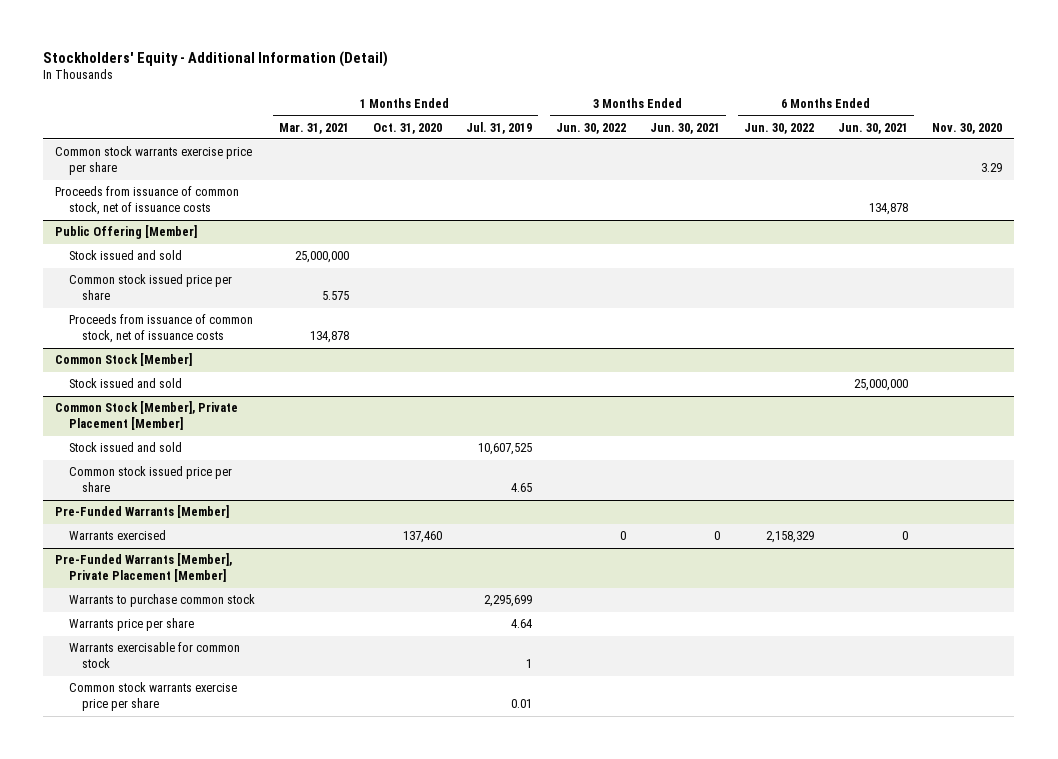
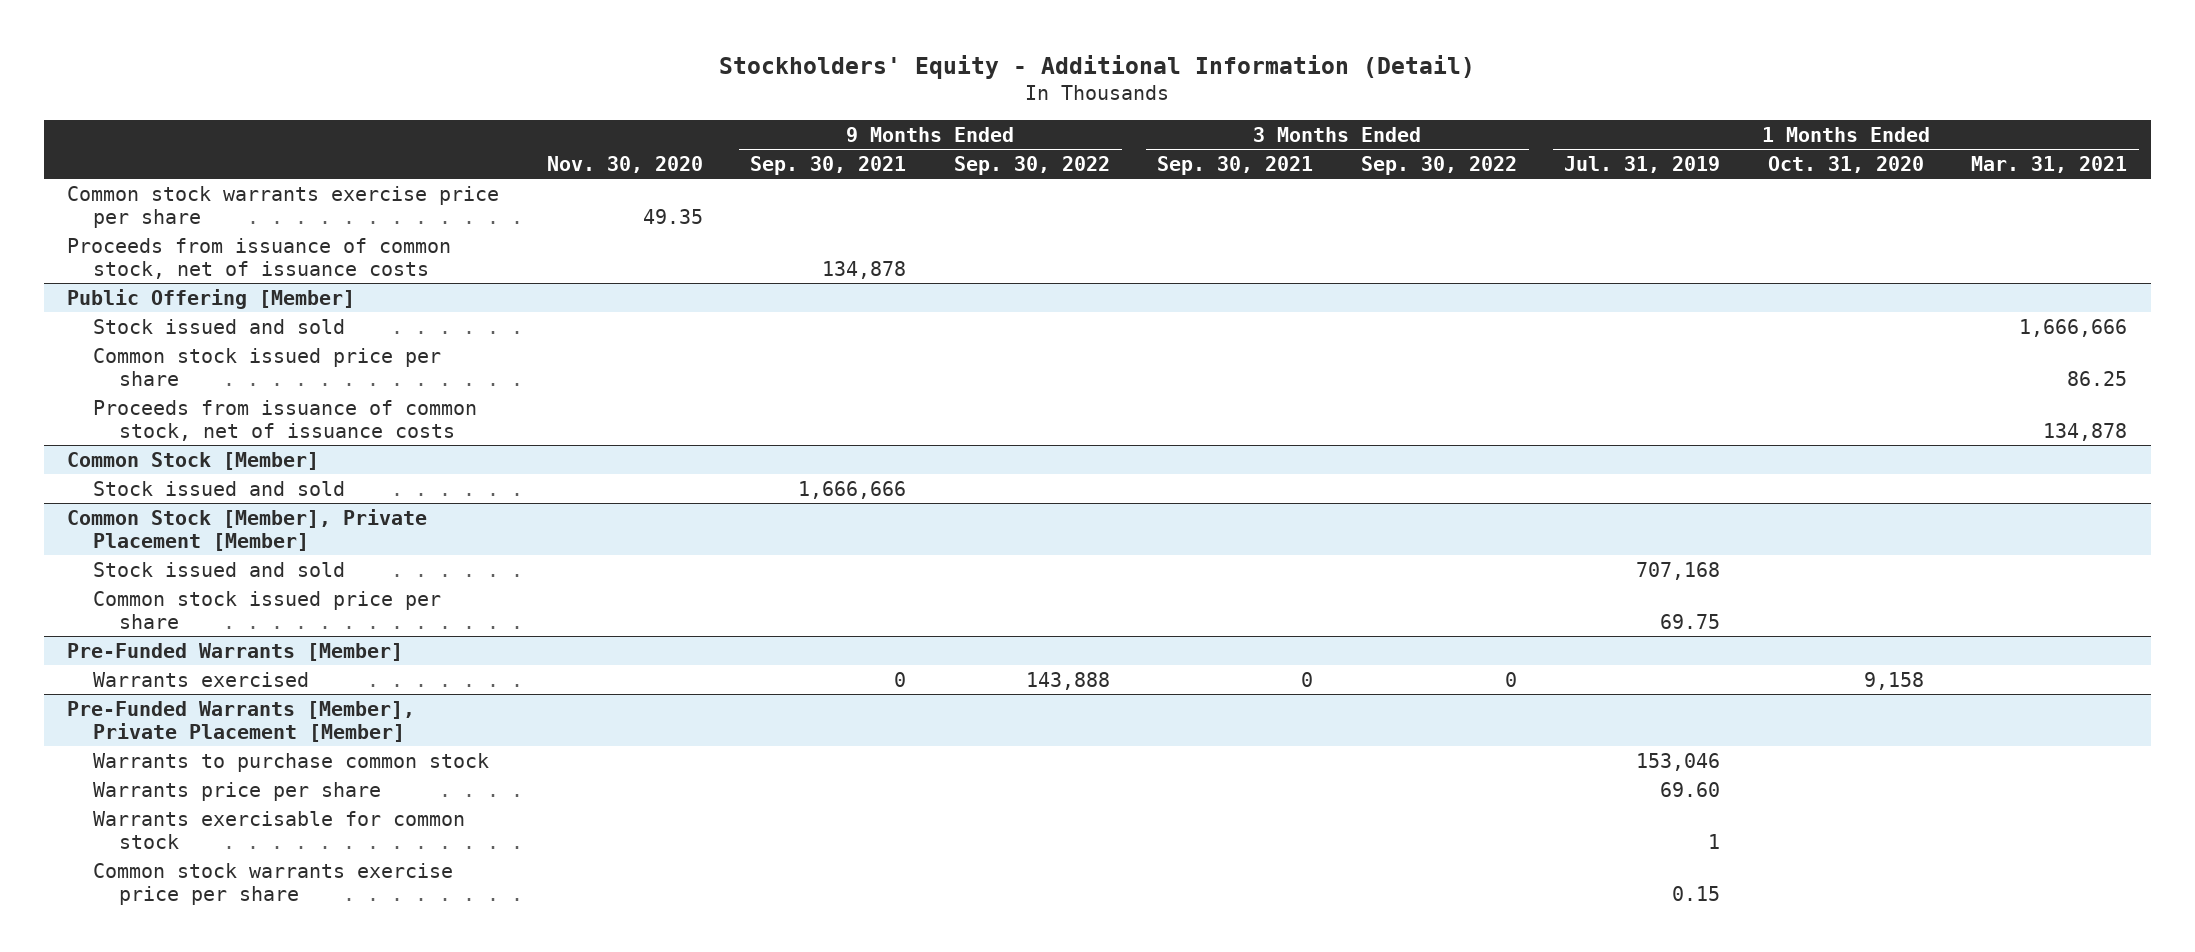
- | 1 Months Ended Mar. 31, 2021 | 1 Months Ended Oct. 31, 2020 | 1 Months Ended Jul. 31, 2019 | 3 Months Ended Jun. 30, 2022 | 3 Months Ended Jun. 30, 2021 | 6 Months Ended Jun. 30, 2022 | 6 Months Ended Jun. 30, 2021 | Nov. 30, 2020
+ | Nov. 30, 2020 | 9 Months Ended Sep. 30, 2021 | 9 Months Ended Sep. 30, 2022 | 3 Months Ended Sep. 30, 2021 | 3 Months Ended Sep. 30, 2022 | 1 Months Ended Jul. 31, 2019 | 1 Months Ended Oct. 31, 2020 | 1 Months Ended Mar. 31, 2021
- Common stock warrants exercise price per share | | | | | | | | 3.29
+ Common stock warrants exercise price per share | 49.35 | | | | | | |
@ Public Offering [Member]
- Stock issued and sold | 25,000,000 | | | | | | |
- Common stock issued price per share | 5.575 | | | | | | |
+ Stock issued and sold | | | | | | | | 1,666,666
+ Common stock issued price per share | | | | | | | | 86.25
@ Common Stock [Member], Private Placement [Member]
- Stock issued and sold | | | 10,607,525 | | | | |
- Common stock issued price per share | | | 4.65 | | | | |
+ Stock issued and sold | | | | | | 707,168 | |
+ Common stock issued price per share | | | | | | 69.75 | |
@ Pre-Funded Warrants [Member]
- Warrants exercised | | 137,460 | | 0 | 0 | 2,158,329 | 0 |
+ Warrants exercised | | 0 | 143,888 | 0 | 0 | | 9,158 |
@ Pre-Funded Warrants [Member], Private Placement [Member]
- Warrants to purchase common stock | | | 2,295,699 | | | | |
- Warrants price per share | | | 4.64 | | | | |
+ Warrants to purchase common stock | | | | | | 153,046 | |
+ Warrants price per share | | | | | | 69.60 | |
- Common stock warrants exercise price per share | | | 0.01 | | | | |
+ Common stock warrants exercise price per share | | | | | | 0.15 | |

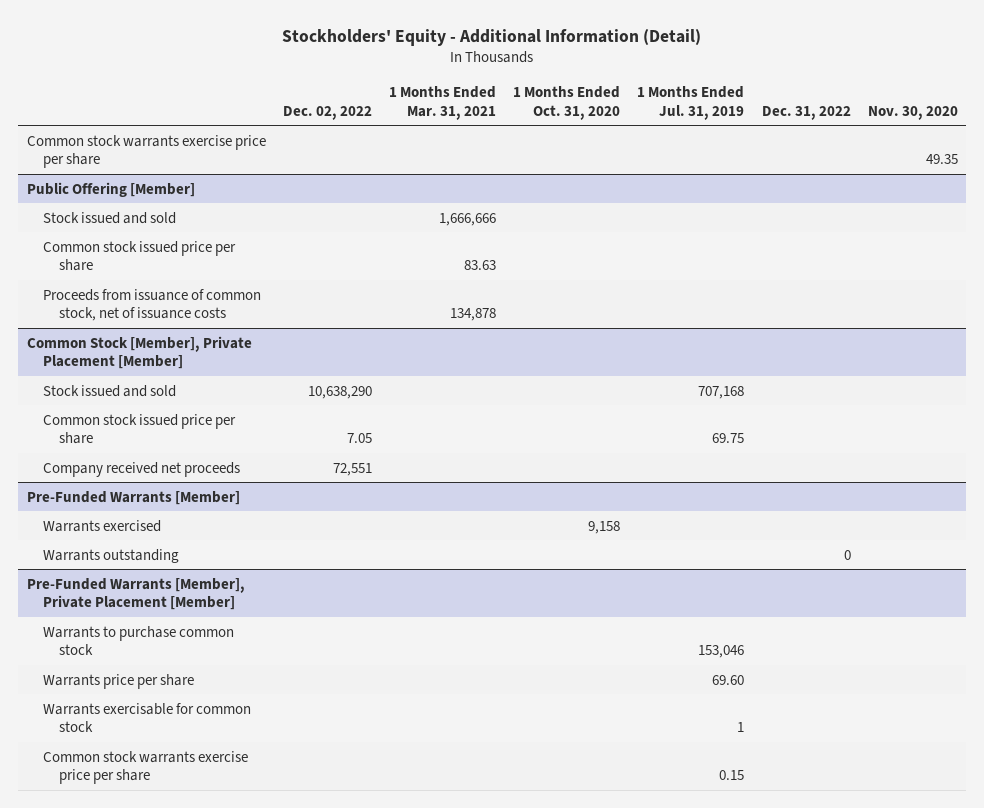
- | Nov. 30, 2020 | 9 Months Ended Sep. 30, 2021 | 9 Months Ended Sep. 30, 2022 | 3 Months Ended Sep. 30, 2021 | 3 Months Ended Sep. 30, 2022 | 1 Months Ended Jul. 31, 2019 | 1 Months Ended Oct. 31, 2020 | 1 Months Ended Mar. 31, 2021
+ | Dec. 02, 2022 | 1 Months Ended Mar. 31, 2021 | 1 Months Ended Oct. 31, 2020 | 1 Months Ended Jul. 31, 2019 | Dec. 31, 2022 | Nov. 30, 2020
- Proceeds from issuance of common stock, net of issuance costs | | 134,878 | | | | | |
@ Public Offering [Member]
- Common stock issued price per share | | | | | | | | 86.25
+ Common stock issued price per share | | 83.63 | | | |
- Common Stock [Member]
- Stock issued and sold | | 1,666,666 | | | | | |
@ Common Stock [Member], Private Placement [Member]
+ Company received net proceeds | 72,551 | | | | |
@ Pre-Funded Warrants [Member]
+ Warrants outstanding | | | | | 0 |

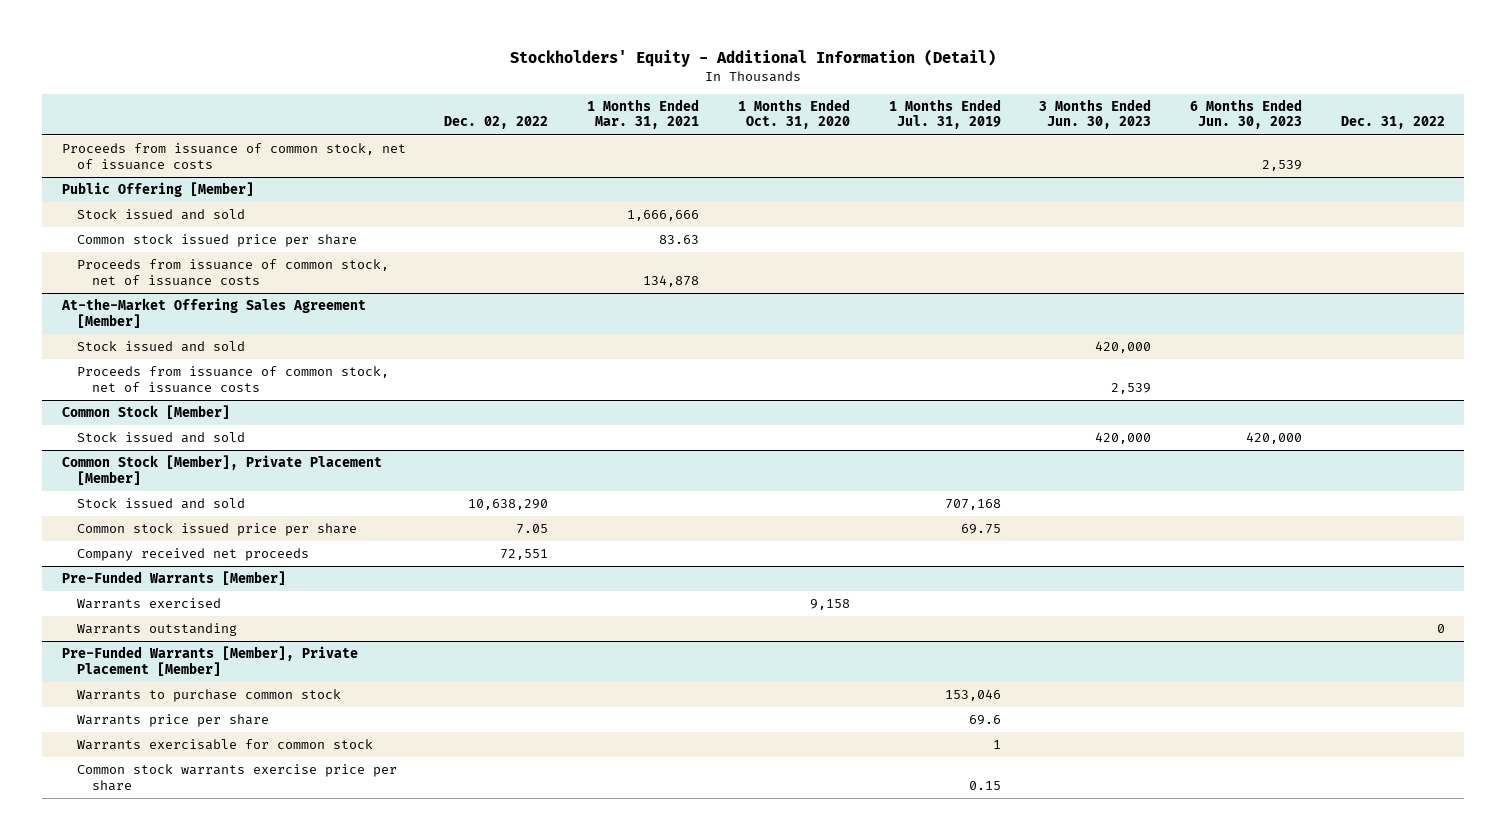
- | Dec. 02, 2022 | 1 Months Ended Mar. 31, 2021 | 1 Months Ended Oct. 31, 2020 | 1 Months Ended Jul. 31, 2019 | Dec. 31, 2022 | Nov. 30, 2020
+ | Dec. 02, 2022 | 1 Months Ended Mar. 31, 2021 | 1 Months Ended Oct. 31, 2020 | 1 Months Ended Jul. 31, 2019 | 3 Months Ended Jun. 30, 2023 | 6 Months Ended Jun. 30, 2023 | Dec. 31, 2022
- Common stock warrants exercise price per share | | | | | | 49.35
+ Proceeds from issuance of common stock, net of issuance costs | | | | | | 2,539 |
+ At-the-Market Offering Sales Agreement [Member]
+ Stock issued and sold | | | | | 420,000 | |
+ Proceeds from issuance of common stock, net of issuance costs | | | | | 2,539 | |
+ Common Stock [Member]
+ Stock issued and sold | | | | | 420,000 | 420,000 |
@ Pre-Funded Warrants [Member], Private Placement [Member]
- Warrants price per share | | | | 69.60 | |
+ Warrants price per share | | | | 69.6 | | |

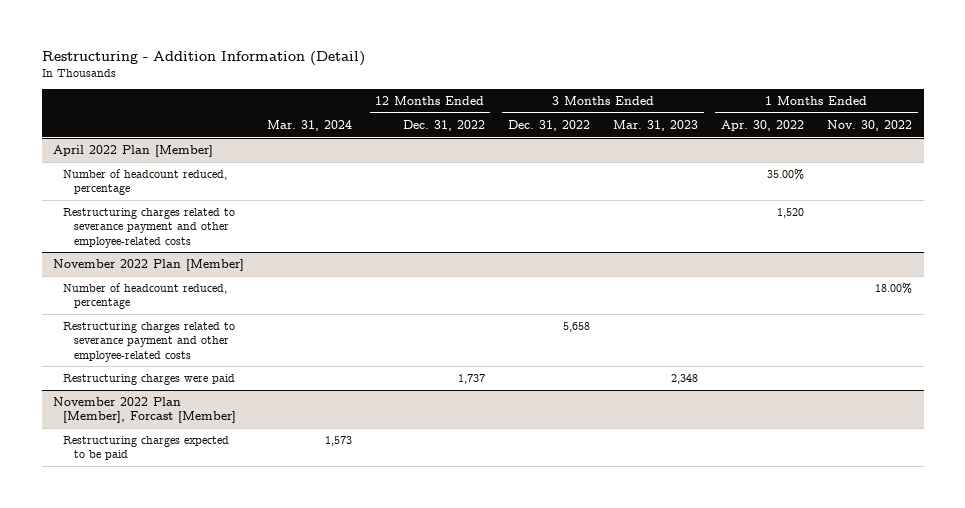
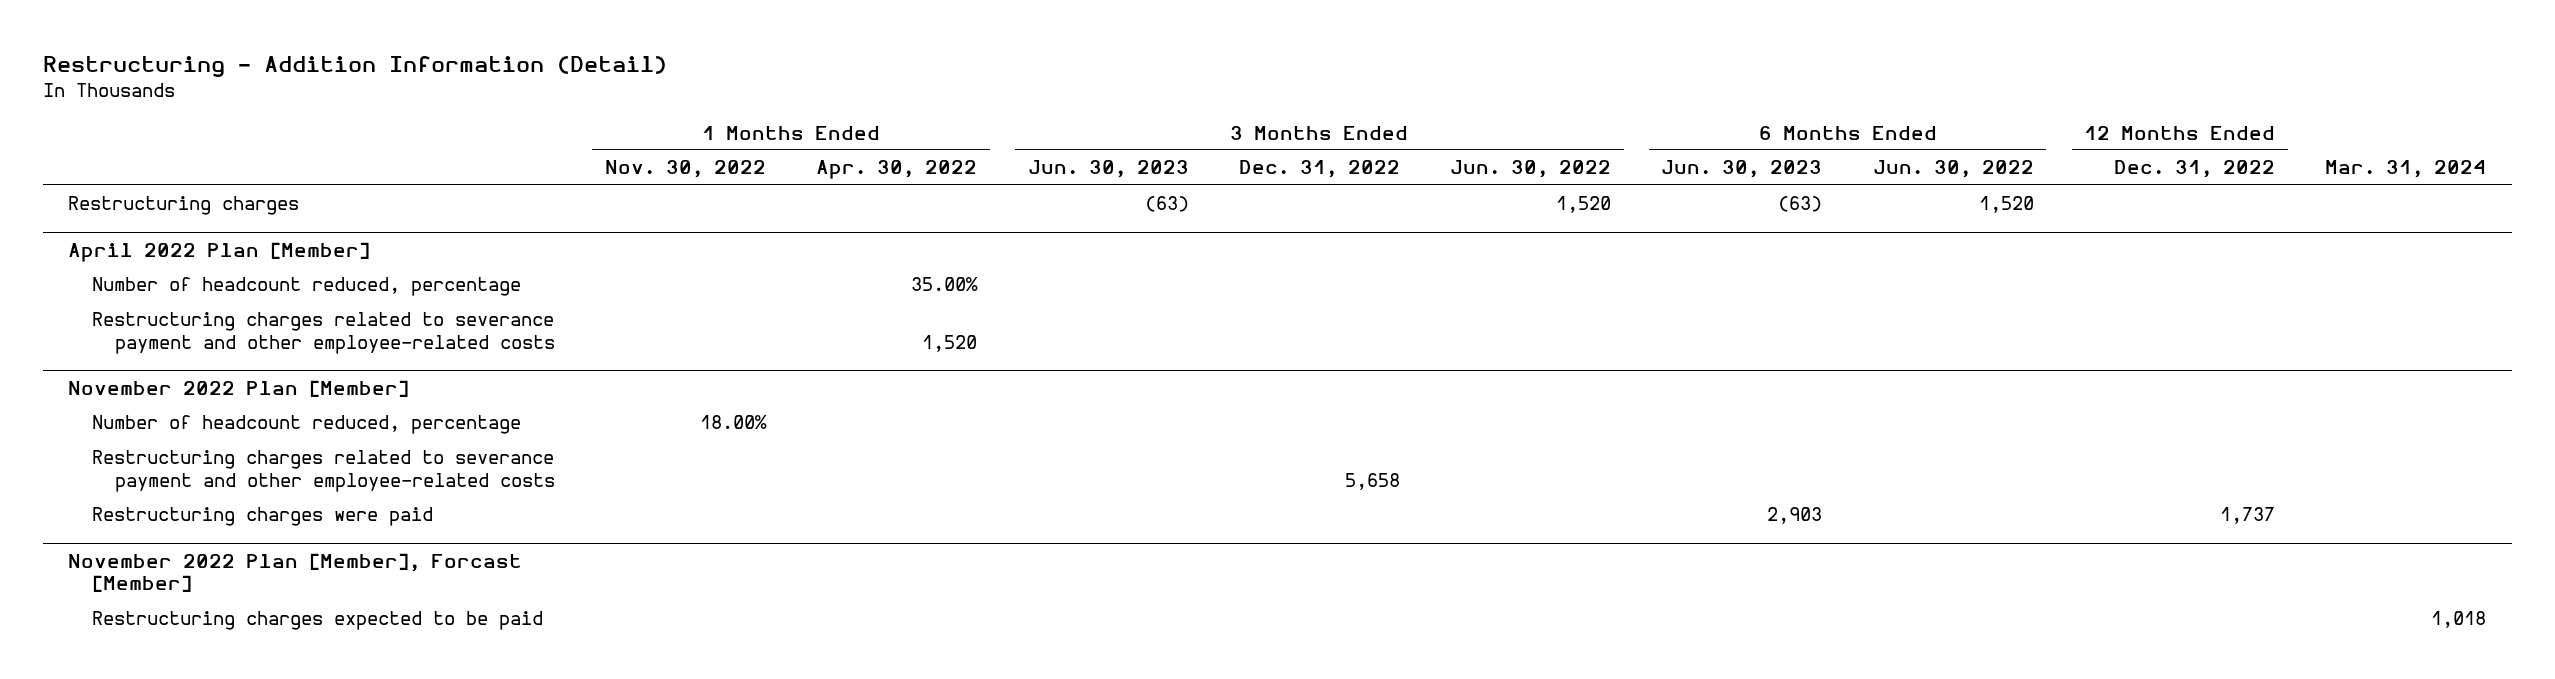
- | Mar. 31, 2024 | 12 Months Ended Dec. 31, 2022 | 3 Months Ended Dec. 31, 2022 | 3 Months Ended Mar. 31, 2023 | 1 Months Ended Apr. 30, 2022 | 1 Months Ended Nov. 30, 2022
+ | 1 Months Ended Nov. 30, 2022 | 1 Months Ended Apr. 30, 2022 | 3 Months Ended Jun. 30, 2023 | 3 Months Ended Dec. 31, 2022 | 3 Months Ended Jun. 30, 2022 | 6 Months Ended Jun. 30, 2023 | 6 Months Ended Jun. 30, 2022 | 12 Months Ended Dec. 31, 2022 | Mar. 31, 2024
+ Restructuring charges | | | (63) | | 1,520 | (63) | 1,520 | |
@ November 2022 Plan [Member], Forcast [Member]
- Restructuring charges expected to be paid | 1,573 | | | | |
+ Restructuring charges expected to be paid | | | | | | | | | 1,018

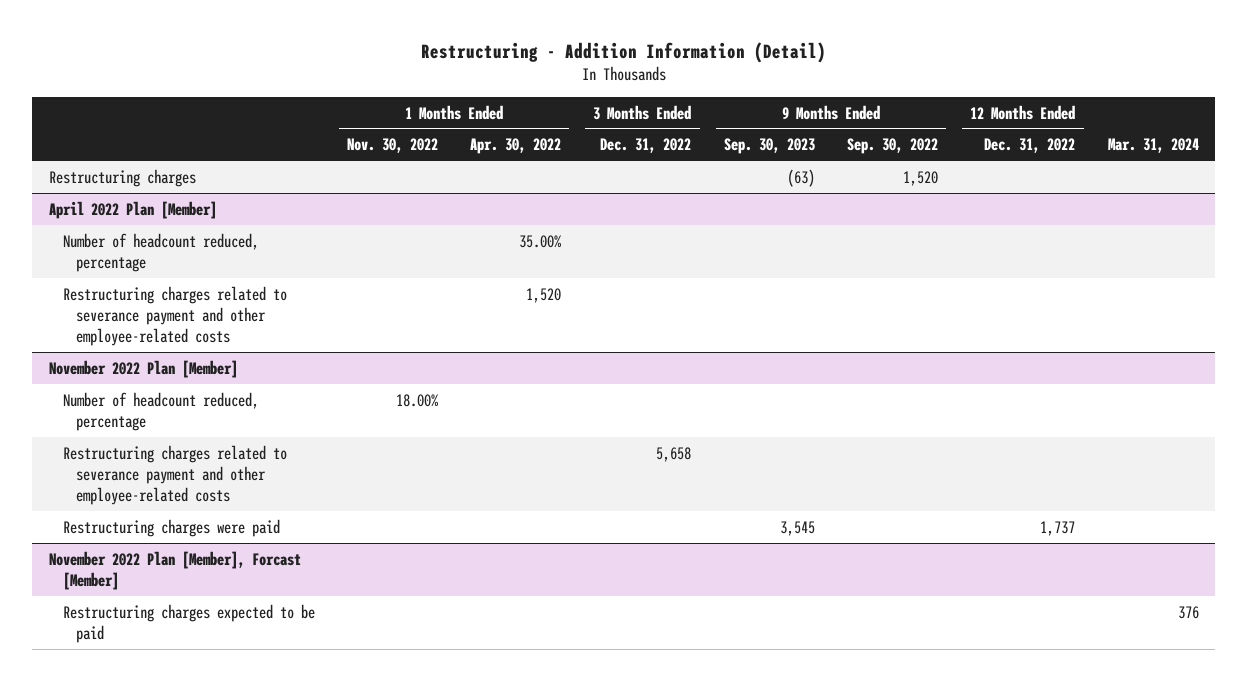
- | 1 Months Ended Nov. 30, 2022 | 1 Months Ended Apr. 30, 2022 | 3 Months Ended Jun. 30, 2023 | 3 Months Ended Dec. 31, 2022 | 3 Months Ended Jun. 30, 2022 | 6 Months Ended Jun. 30, 2023 | 6 Months Ended Jun. 30, 2022 | 12 Months Ended Dec. 31, 2022 | Mar. 31, 2024
+ | 1 Months Ended Nov. 30, 2022 | 1 Months Ended Apr. 30, 2022 | 3 Months Ended Dec. 31, 2022 | 9 Months Ended Sep. 30, 2023 | 9 Months Ended Sep. 30, 2022 | 12 Months Ended Dec. 31, 2022 | Mar. 31, 2024
@ November 2022 Plan [Member], Forcast [Member]
- Restructuring charges expected to be paid | | | | | | | | | 1,018
+ Restructuring charges expected to be paid | | | | | | | 376

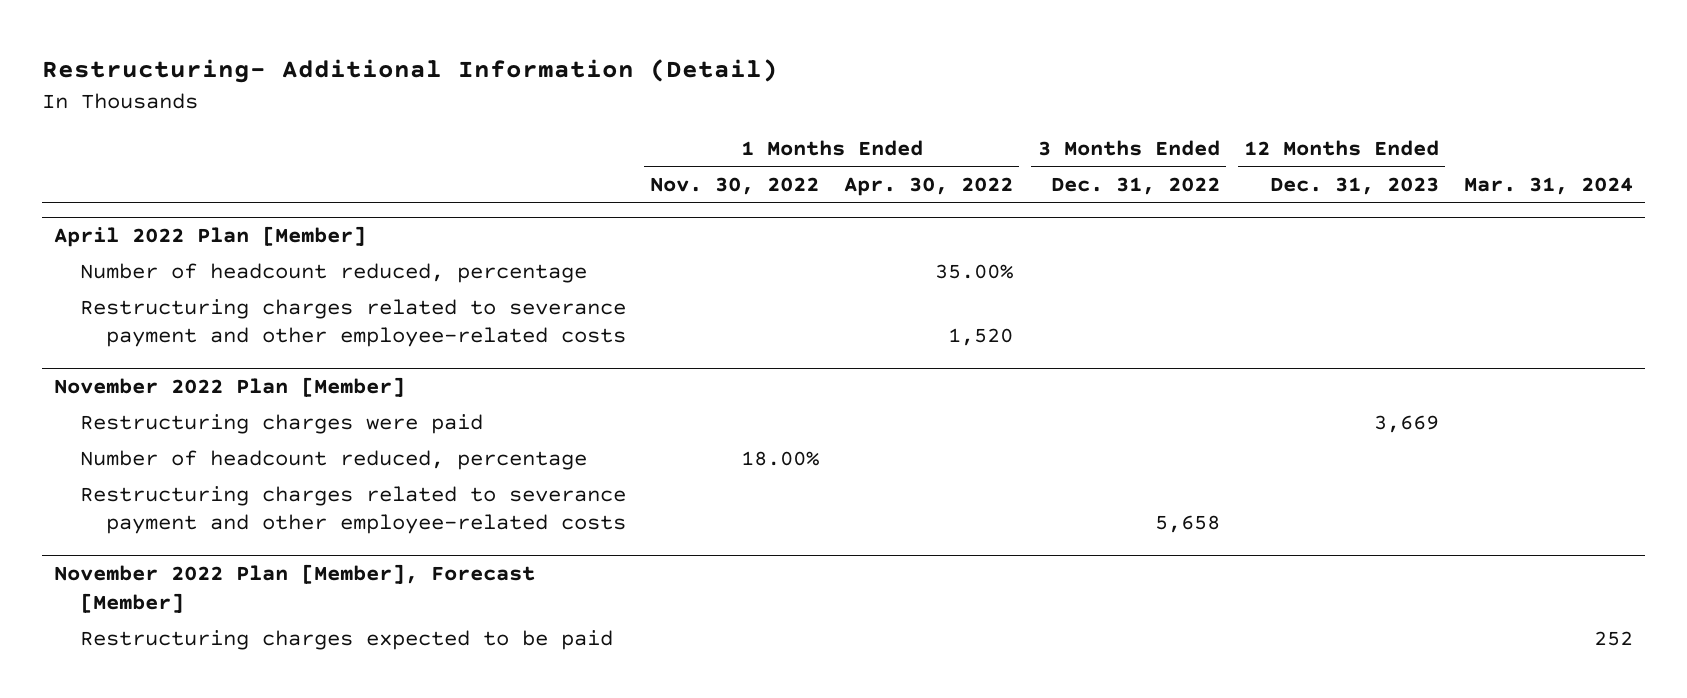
- Restructuring - Addition Information (Detail)
+ Restructuring- Additional Information (Detail)
- | 1 Months Ended Nov. 30, 2022 | 1 Months Ended Apr. 30, 2022 | 3 Months Ended Dec. 31, 2022 | 9 Months Ended Sep. 30, 2023 | 9 Months Ended Sep. 30, 2022 | 12 Months Ended Dec. 31, 2022 | Mar. 31, 2024
+ | 1 Months Ended Nov. 30, 2022 | 1 Months Ended Apr. 30, 2022 | 3 Months Ended Dec. 31, 2022 | 12 Months Ended Dec. 31, 2023 | Mar. 31, 2024
- Restructuring charges | | | | (63) | 1,520 | |
@ November 2022 Plan [Member]
moved up: Restructuring charges were paid | | | | 3,669 |
- November 2022 Plan [Member], Forcast [Member]
- Restructuring charges expected to be paid | | | | | | | 376
+ November 2022 Plan [Member], Forecast [Member]
+ Restructuring charges expected to be paid | | | | | 252

